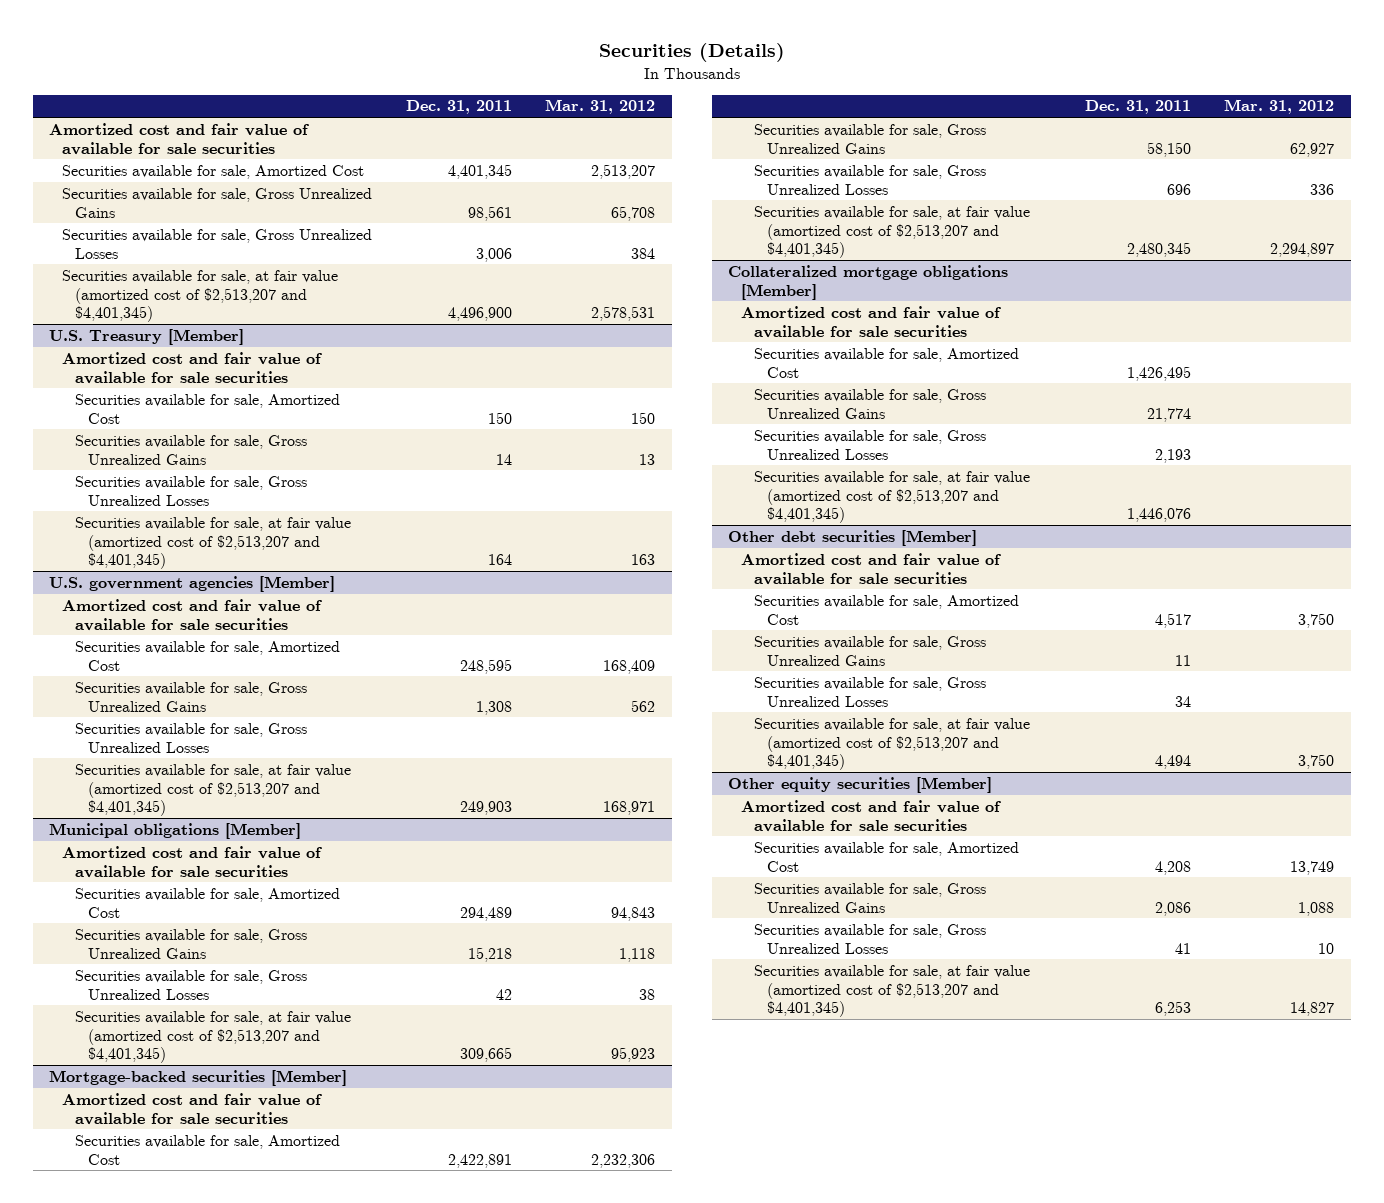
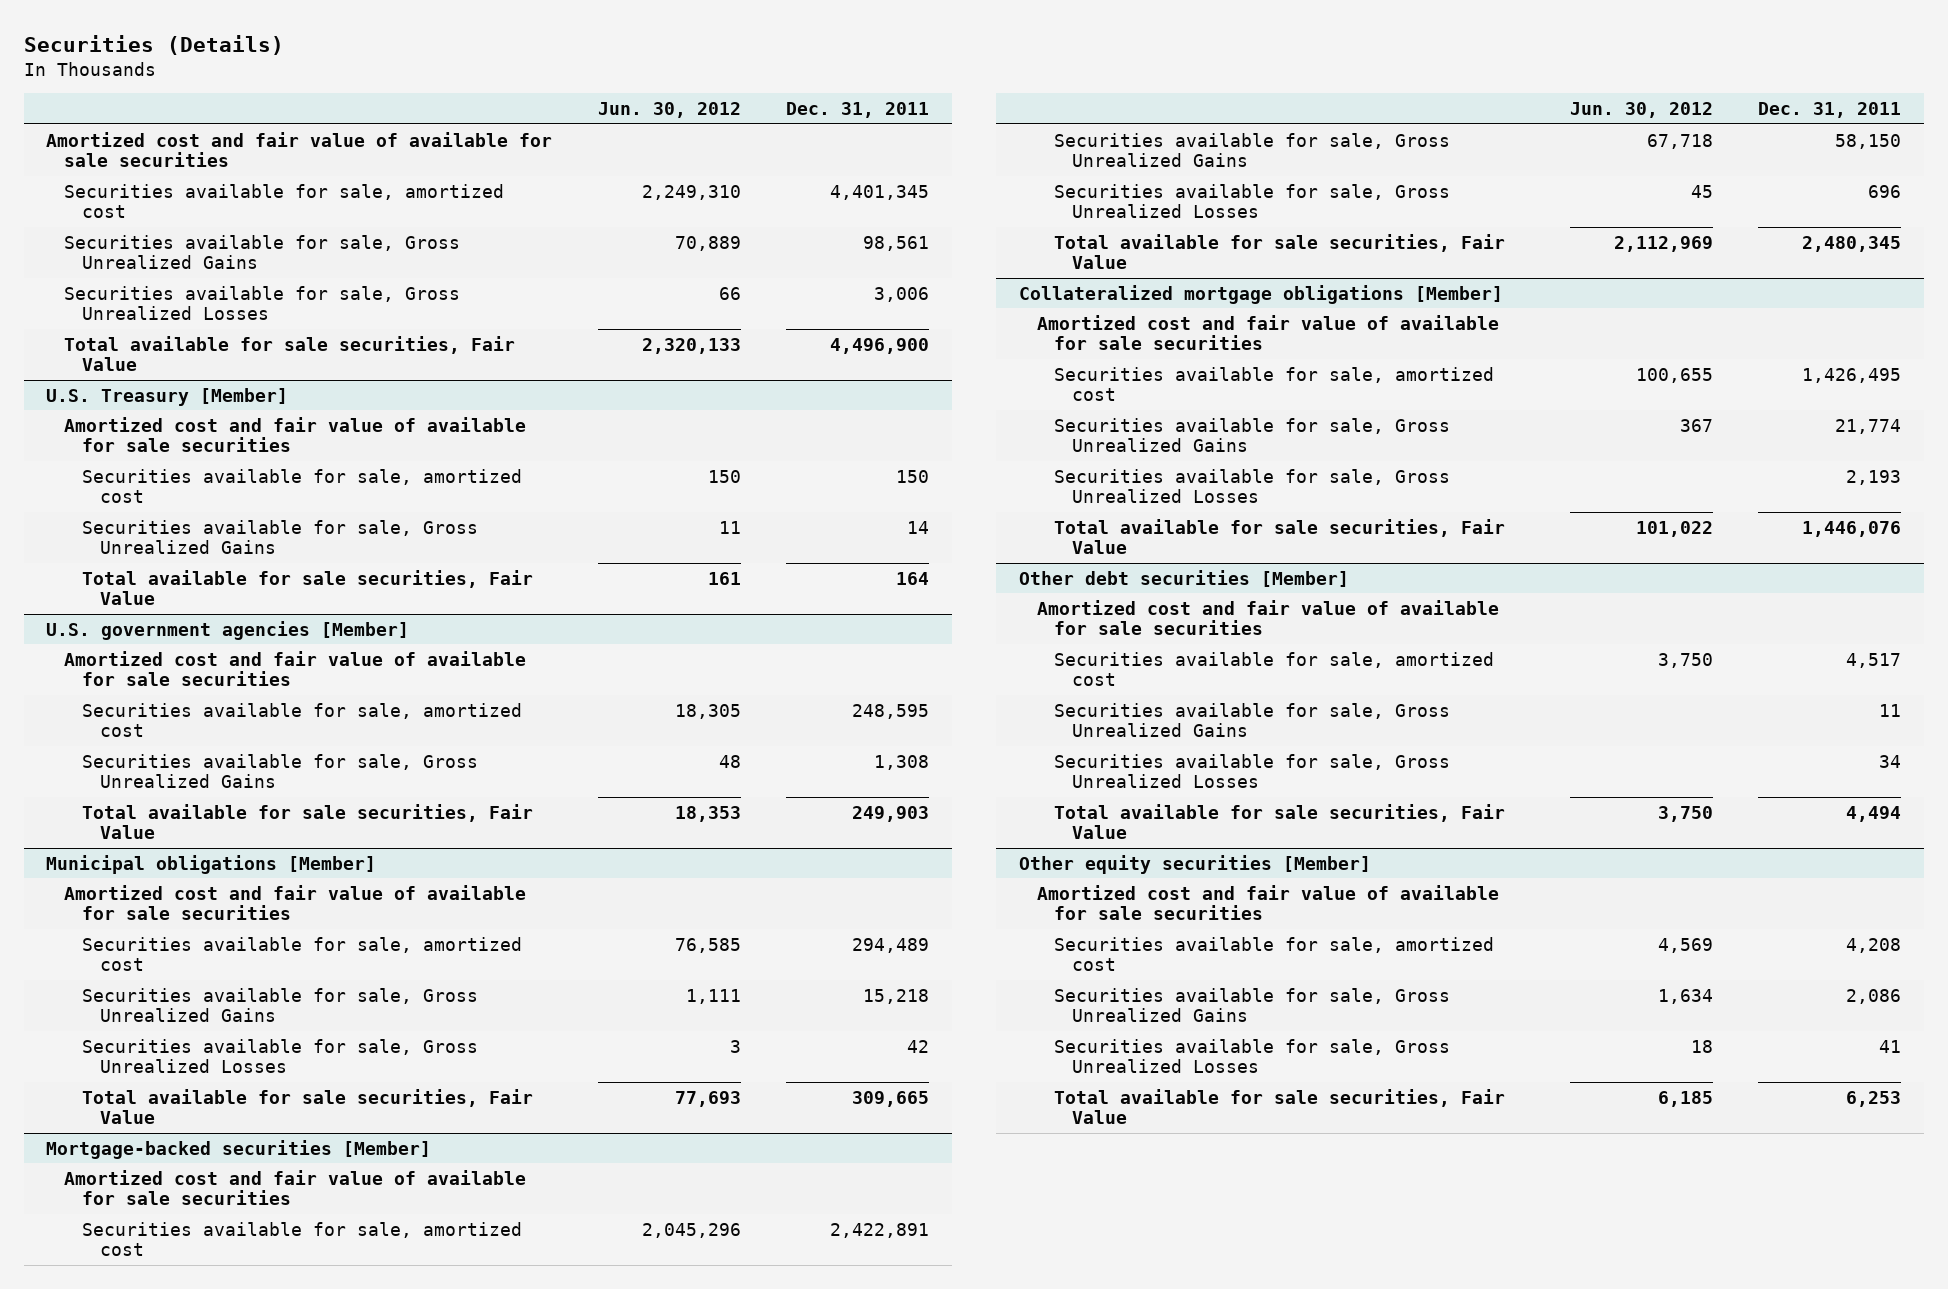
- | Dec. 31, 2011 | Mar. 31, 2012
+ | Jun. 30, 2012 | Dec. 31, 2011
- Securities available for sale, Amortized Cost | 4,401,345 | 2,513,207
+ Securities available for sale, amortized cost | 2,249,310 | 4,401,345
- Securities available for sale, at fair value (amortized cost of $2,513,207 and $4,401,345) | 4,496,900 | 2,578,531
+ Total available for sale securities, Fair Value | 2,320,133 | 4,496,900
@ U.S. Treasury [Member]
- Securities available for sale, Amortized Cost | 150 | 150
+ Securities available for sale, amortized cost | 150 | 150
- Securities available for sale, Gross Unrealized Losses
- Securities available for sale, at fair value (amortized cost of $2,513,207 and $4,401,345) | 164 | 163
+ Total available for sale securities, Fair Value | 161 | 164
@ U.S. government agencies [Member]
- Securities available for sale, Amortized Cost | 248,595 | 168,409
+ Securities available for sale, amortized cost | 18,305 | 248,595
- Securities available for sale, Gross Unrealized Losses
- Securities available for sale, at fair value (amortized cost of $2,513,207 and $4,401,345) | 249,903 | 168,971
+ Total available for sale securities, Fair Value | 18,353 | 249,903
@ Municipal obligations [Member]
- Securities available for sale, Amortized Cost | 294,489 | 94,843
+ Securities available for sale, amortized cost | 76,585 | 294,489
- Securities available for sale, at fair value (amortized cost of $2,513,207 and $4,401,345) | 309,665 | 95,923
+ Total available for sale securities, Fair Value | 77,693 | 309,665
@ Mortgage-backed securities [Member]
- Securities available for sale, Amortized Cost | 2,422,891 | 2,232,306
+ Securities available for sale, amortized cost | 2,045,296 | 2,422,891
- Securities available for sale, at fair value (amortized cost of $2,513,207 and $4,401,345) | 2,480,345 | 2,294,897
+ Total available for sale securities, Fair Value | 2,112,969 | 2,480,345
@ Collateralized mortgage obligations [Member]
- Securities available for sale, Amortized Cost | 1,426,495 |
+ Securities available for sale, amortized cost | 100,655 | 1,426,495
- Securities available for sale, at fair value (amortized cost of $2,513,207 and $4,401,345) | 1,446,076 |
+ Total available for sale securities, Fair Value | 101,022 | 1,446,076
@ Other debt securities [Member]
- Securities available for sale, Amortized Cost | 4,517 | 3,750
+ Securities available for sale, amortized cost | 3,750 | 4,517
- Securities available for sale, at fair value (amortized cost of $2,513,207 and $4,401,345) | 4,494 | 3,750
+ Total available for sale securities, Fair Value | 3,750 | 4,494
@ Other equity securities [Member]
- Securities available for sale, Amortized Cost | 4,208 | 13,749
+ Securities available for sale, amortized cost | 4,569 | 4,208
- Securities available for sale, at fair value (amortized cost of $2,513,207 and $4,401,345) | 6,253 | 14,827
+ Total available for sale securities, Fair Value | 6,185 | 6,253

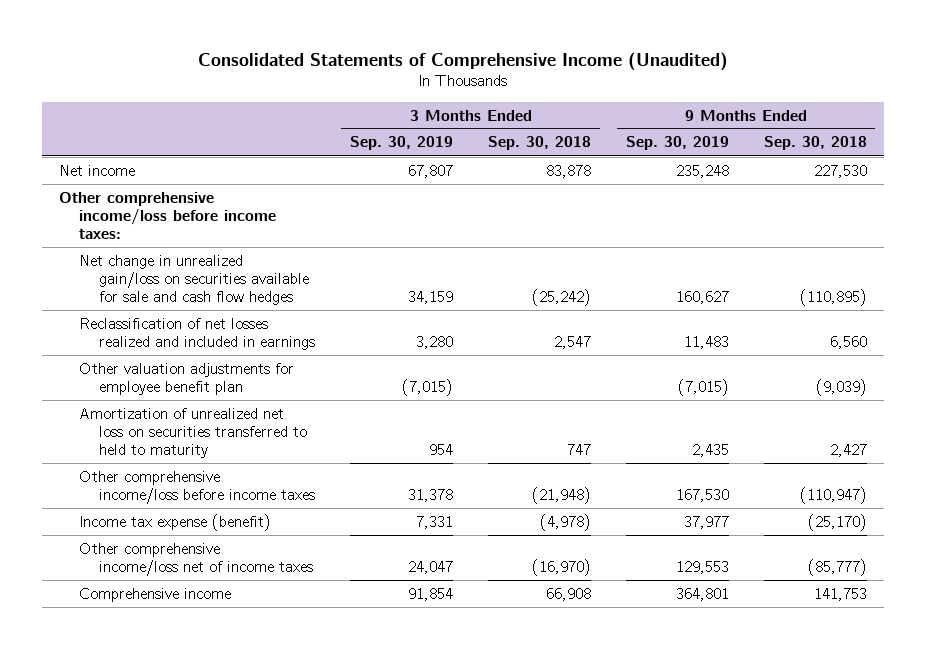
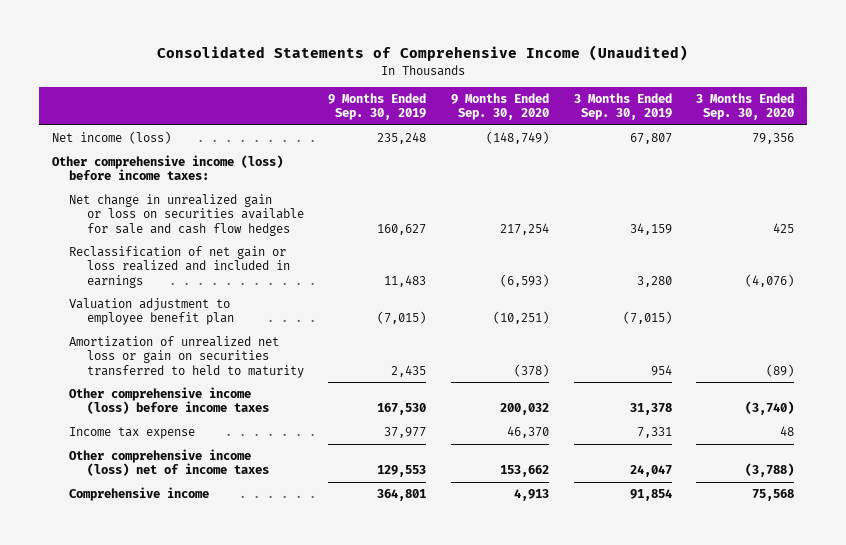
- | 3 Months Ended Sep. 30, 2019 | 3 Months Ended Sep. 30, 2018 | 9 Months Ended Sep. 30, 2019 | 9 Months Ended Sep. 30, 2018
+ | 9 Months Ended Sep. 30, 2019 | 9 Months Ended Sep. 30, 2020 | 3 Months Ended Sep. 30, 2019 | 3 Months Ended Sep. 30, 2020
- Net income | 67,807 | 83,878 | 235,248 | 227,530
- Other comprehensive income/loss before income taxes:
- Net change in unrealized gain/loss on securities available for sale and cash flow hedges | 34,159 | (25,242) | 160,627 | (110,895)
- Reclassification of net losses realized and included in earnings | 3,280 | 2,547 | 11,483 | 6,560
- Other valuation adjustments for employee benefit plan | (7,015) | | (7,015) | (9,039)
- Amortization of unrealized net loss on securities transferred to held to maturity | 954 | 747 | 2,435 | 2,427
- Other comprehensive income/loss before income taxes | 31,378 | (21,948) | 167,530 | (110,947)
- Income tax expense (benefit) | 7,331 | (4,978) | 37,977 | (25,170)
- Other comprehensive income/loss net of income taxes | 24,047 | (16,970) | 129,553 | (85,777)
+ Net income (loss) | 235,248 | (148,749) | 67,807 | 79,356
+ Other comprehensive income (loss) before income taxes:
+ Net change in unrealized gain or loss on securities available for sale and cash flow hedges | 160,627 | 217,254 | 34,159 | 425
+ Reclassification of net gain or loss realized and included in earnings | 11,483 | (6,593) | 3,280 | (4,076)
+ Valuation adjustment to employee benefit plan | (7,015) | (10,251) | (7,015) |
+ Amortization of unrealized net loss or gain on securities transferred to held to maturity | 2,435 | (378) | 954 | (89)
+ Other comprehensive income (loss) before income taxes | 167,530 | 200,032 | 31,378 | (3,740)
+ Income tax expense | 37,977 | 46,370 | 7,331 | 48
+ Other comprehensive income (loss) net of income taxes | 129,553 | 153,662 | 24,047 | (3,788)

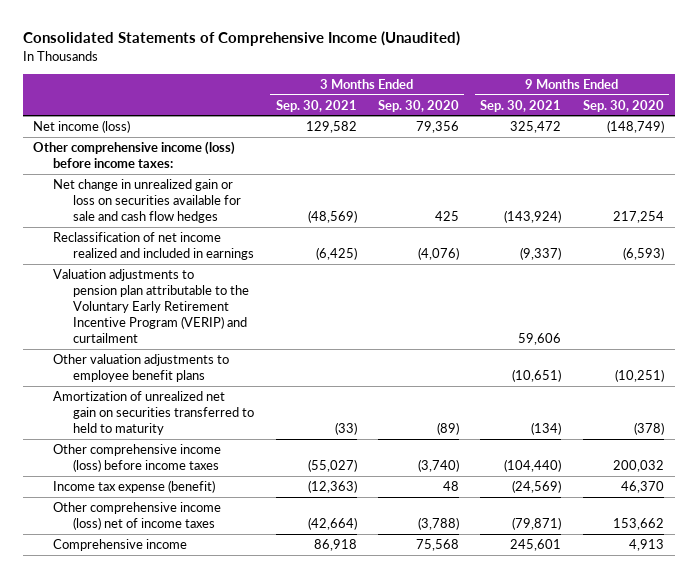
- | 9 Months Ended Sep. 30, 2019 | 9 Months Ended Sep. 30, 2020 | 3 Months Ended Sep. 30, 2019 | 3 Months Ended Sep. 30, 2020
+ | 3 Months Ended Sep. 30, 2021 | 3 Months Ended Sep. 30, 2020 | 9 Months Ended Sep. 30, 2021 | 9 Months Ended Sep. 30, 2020
- Reclassification of net gain or loss realized and included in earnings | 11,483 | (6,593) | 3,280 | (4,076)
- Valuation adjustment to employee benefit plan | (7,015) | (10,251) | (7,015) |
- Amortization of unrealized net loss or gain on securities transferred to held to maturity | 2,435 | (378) | 954 | (89)
+ Reclassification of net income realized and included in earnings | (6,425) | (4,076) | (9,337) | (6,593)
+ Valuation adjustments to pension plan attributable to the Voluntary Early Retirement Incentive Program (VERIP) and curtailment | | | 59,606 |
+ Other valuation adjustments to employee benefit plans | | | (10,651) | (10,251)
+ Amortization of unrealized net gain on securities transferred to held to maturity | (33) | (89) | (134) | (378)
- Income tax expense | 37,977 | 46,370 | 7,331 | 48
+ Income tax expense (benefit) | (12,363) | 48 | (24,569) | 46,370

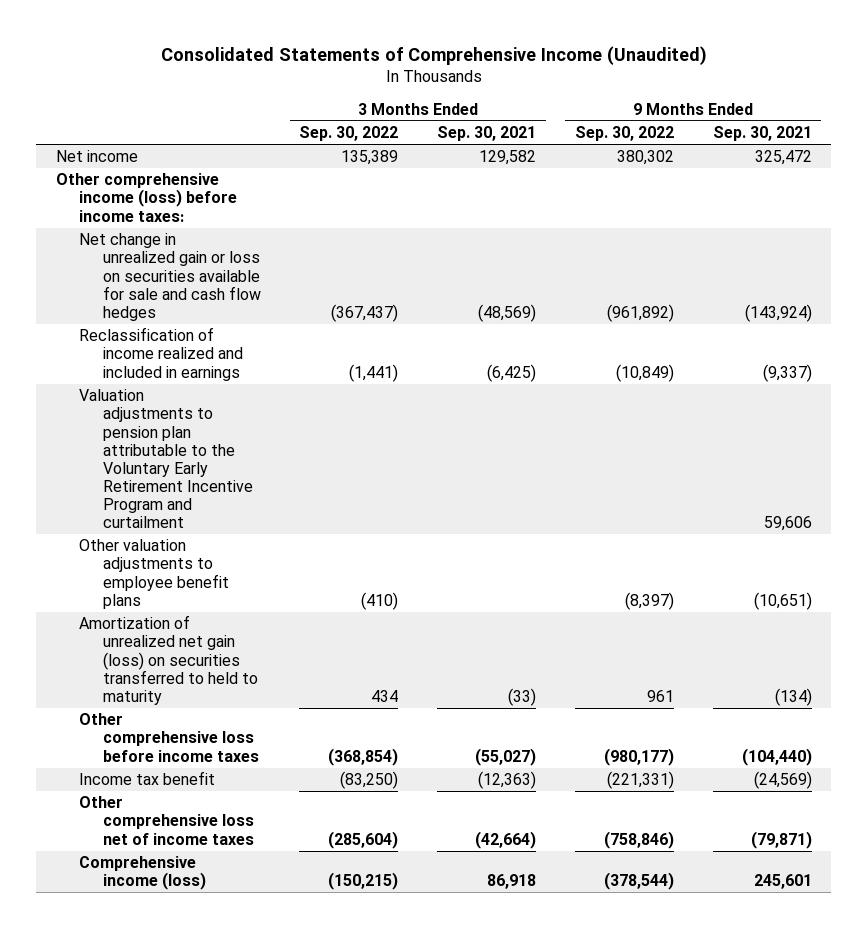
- | 3 Months Ended Sep. 30, 2021 | 3 Months Ended Sep. 30, 2020 | 9 Months Ended Sep. 30, 2021 | 9 Months Ended Sep. 30, 2020
+ | 3 Months Ended Sep. 30, 2022 | 3 Months Ended Sep. 30, 2021 | 9 Months Ended Sep. 30, 2022 | 9 Months Ended Sep. 30, 2021
- Net income (loss) | 129,582 | 79,356 | 325,472 | (148,749)
+ Net income | 135,389 | 129,582 | 380,302 | 325,472
- Reclassification of net income realized and included in earnings | (6,425) | (4,076) | (9,337) | (6,593)
- Valuation adjustments to pension plan attributable to the Voluntary Early Retirement Incentive Program (VERIP) and curtailment | | | 59,606 |
+ Reclassification of income realized and included in earnings | (1,441) | (6,425) | (10,849) | (9,337)
+ Valuation adjustments to pension plan attributable to the Voluntary Early Retirement Incentive Program and curtailment | | | | 59,606
- Amortization of unrealized net gain on securities transferred to held to maturity | (33) | (89) | (134) | (378)
- Other comprehensive income (loss) before income taxes | (55,027) | (3,740) | (104,440) | 200,032
- Income tax expense (benefit) | (12,363) | 48 | (24,569) | 46,370
- Other comprehensive income (loss) net of income taxes | (42,664) | (3,788) | (79,871) | 153,662
- Comprehensive income | 86,918 | 75,568 | 245,601 | 4,913
+ Amortization of unrealized net gain (loss) on securities transferred to held to maturity | 434 | (33) | 961 | (134)
+ Other comprehensive loss before income taxes | (368,854) | (55,027) | (980,177) | (104,440)
+ Income tax benefit | (83,250) | (12,363) | (221,331) | (24,569)
+ Other comprehensive loss net of income taxes | (285,604) | (42,664) | (758,846) | (79,871)
+ Comprehensive income (loss) | (150,215) | 86,918 | (378,544) | 245,601

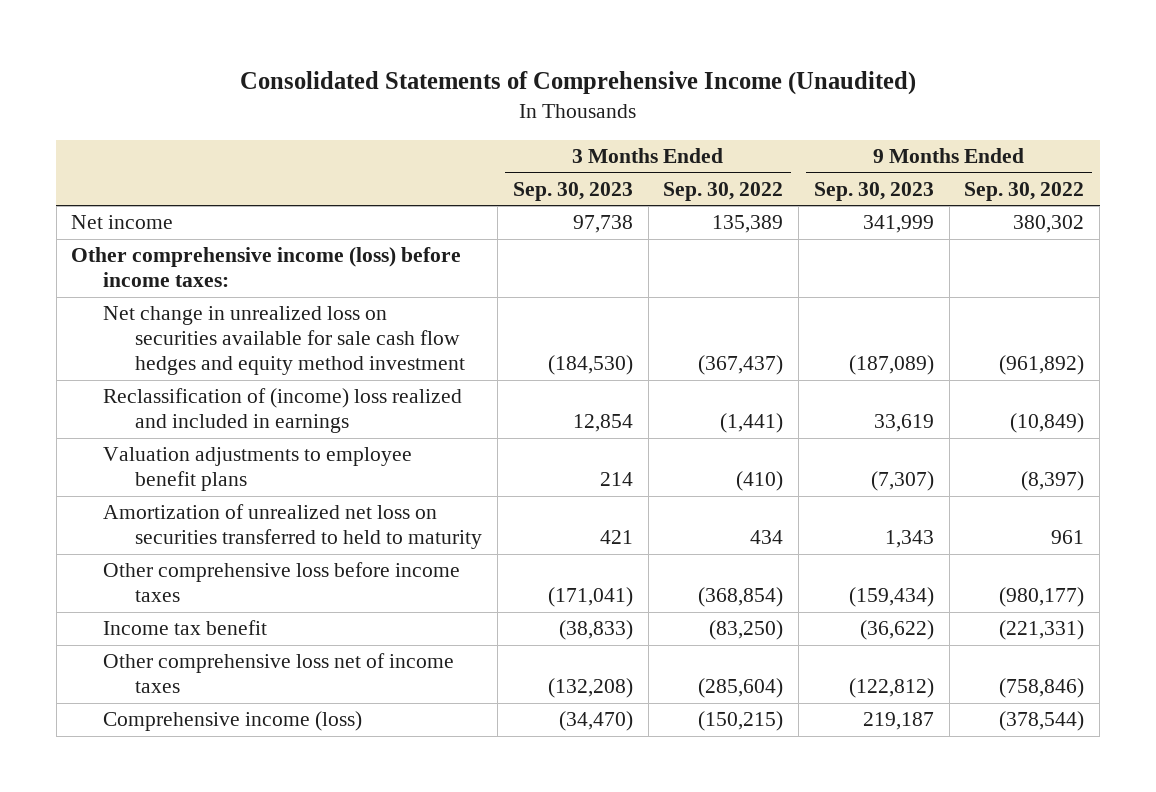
- | 3 Months Ended Sep. 30, 2022 | 3 Months Ended Sep. 30, 2021 | 9 Months Ended Sep. 30, 2022 | 9 Months Ended Sep. 30, 2021
+ | 3 Months Ended Sep. 30, 2023 | 3 Months Ended Sep. 30, 2022 | 9 Months Ended Sep. 30, 2023 | 9 Months Ended Sep. 30, 2022
- Net change in unrealized gain or loss on securities available for sale and cash flow hedges | (367,437) | (48,569) | (961,892) | (143,924)
- Reclassification of income realized and included in earnings | (1,441) | (6,425) | (10,849) | (9,337)
- Valuation adjustments to pension plan attributable to the Voluntary Early Retirement Incentive Program and curtailment | | | | 59,606
- Other valuation adjustments to employee benefit plans | (410) | | (8,397) | (10,651)
- Amortization of unrealized net gain (loss) on securities transferred to held to maturity | 434 | (33) | 961 | (134)
+ Net change in unrealized loss on securities available for sale cash flow hedges and equity method investment | (184,530) | (367,437) | (187,089) | (961,892)
+ Reclassification of (income) loss realized and included in earnings | 12,854 | (1,441) | 33,619 | (10,849)
+ Valuation adjustments to employee benefit plans | 214 | (410) | (7,307) | (8,397)
+ Amortization of unrealized net loss on securities transferred to held to maturity | 421 | 434 | 1,343 | 961

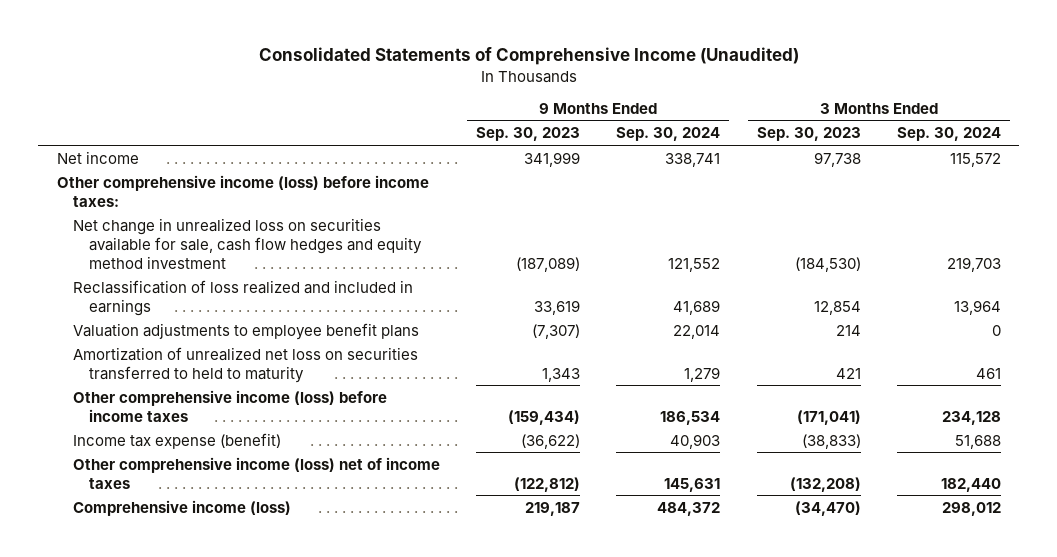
- | 3 Months Ended Sep. 30, 2023 | 3 Months Ended Sep. 30, 2022 | 9 Months Ended Sep. 30, 2023 | 9 Months Ended Sep. 30, 2022
+ | 9 Months Ended Sep. 30, 2023 | 9 Months Ended Sep. 30, 2024 | 3 Months Ended Sep. 30, 2023 | 3 Months Ended Sep. 30, 2024
- Net change in unrealized loss on securities available for sale cash flow hedges and equity method investment | (184,530) | (367,437) | (187,089) | (961,892)
- Reclassification of (income) loss realized and included in earnings | 12,854 | (1,441) | 33,619 | (10,849)
+ Net change in unrealized loss on securities available for sale, cash flow hedges and equity method investment | (187,089) | 121,552 | (184,530) | 219,703
+ Reclassification of loss realized and included in earnings | 33,619 | 41,689 | 12,854 | 13,964
- Other comprehensive loss before income taxes | (171,041) | (368,854) | (159,434) | (980,177)
- Income tax benefit | (38,833) | (83,250) | (36,622) | (221,331)
- Other comprehensive loss net of income taxes | (132,208) | (285,604) | (122,812) | (758,846)
+ Other comprehensive income (loss) before income taxes | (159,434) | 186,534 | (171,041) | 234,128
+ Income tax expense (benefit) | (36,622) | 40,903 | (38,833) | 51,688
+ Other comprehensive income (loss) net of income taxes | (122,812) | 145,631 | (132,208) | 182,440

